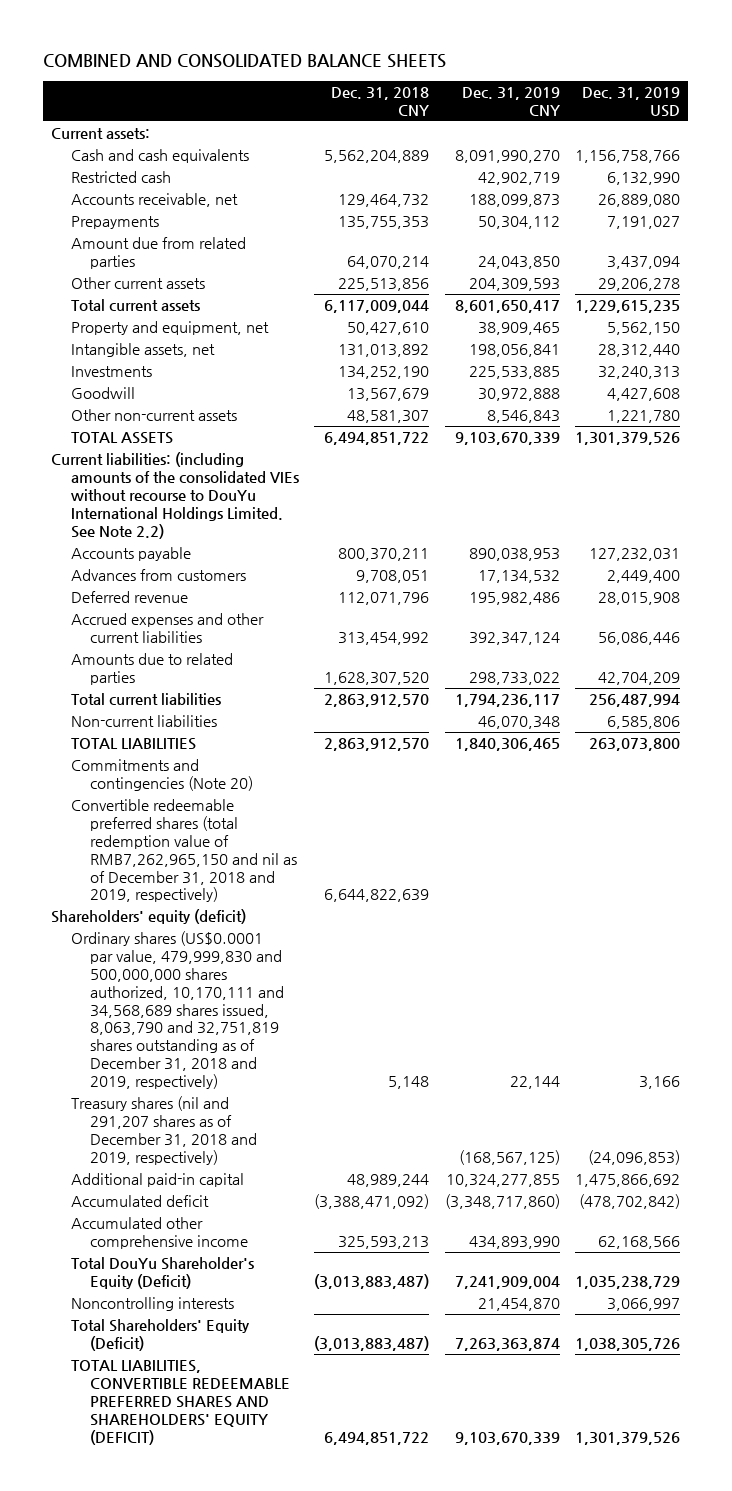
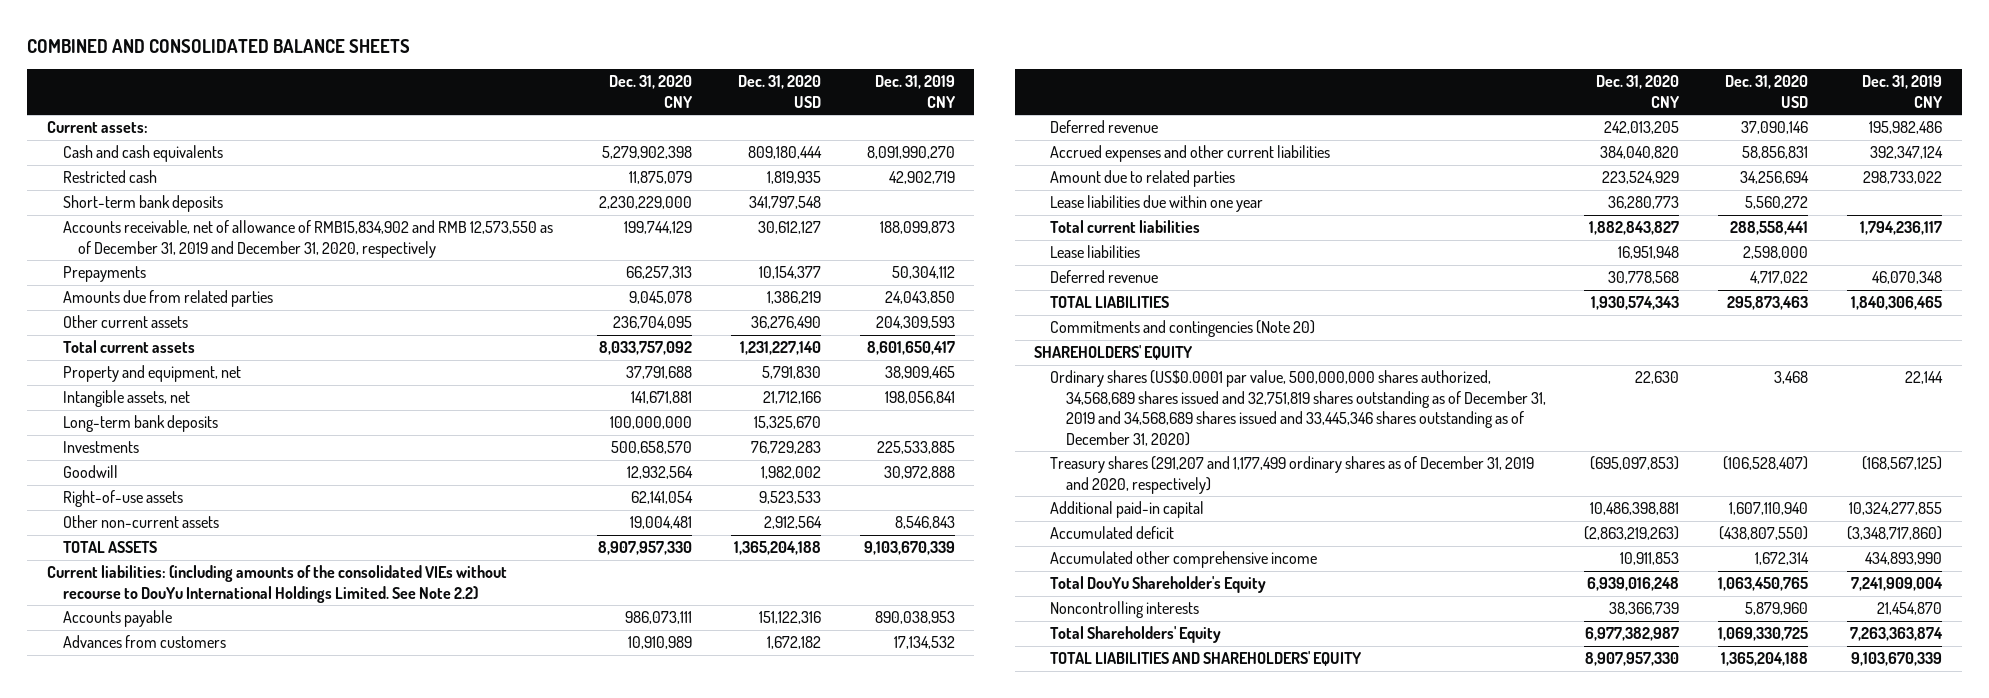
- | Dec. 31, 2018 CNY | Dec. 31, 2019 CNY | Dec. 31, 2019 USD
+ | Dec. 31, 2020 CNY | Dec. 31, 2020 USD | Dec. 31, 2019 CNY
- Accounts receivable, net | 129,464,732 | 188,099,873 | 26,889,080
+ Short-term bank deposits | 2,230,229,000 | 341,797,548 |
+ Accounts receivable, net of allowance of RMB15,834,902 and RMB 12,573,550 as of December 31, 2019 and December 31, 2020, respectively | 199,744,129 | 30,612,127 | 188,099,873
- Amount due from related parties | 64,070,214 | 24,043,850 | 3,437,094
+ Amounts due from related parties | 9,045,078 | 1,386,219 | 24,043,850
+ Long-term bank deposits | 100,000,000 | 15,325,670 |
+ Right-of-use assets | 62,141,054 | 9,523,533 |
- Amounts due to related parties | 1,628,307,520 | 298,733,022 | 42,704,209
+ Amount due to related parties | 223,524,929 | 34,256,694 | 298,733,022
+ Lease liabilities due within one year | 36,280,773 | 5,560,272 |
- Non-current liabilities | | 46,070,348 | 6,585,806
+ Lease liabilities | 16,951,948 | 2,598,000 |
+ Deferred revenue | 30,778,568 | 4,717,022 | 46,070,348
- Convertible redeemable preferred shares (total redemption value of RMB7,262,965,150 and nil as of December 31, 2018 and 2019, respectively) | 6,644,822,639 | |
- Shareholders' equity (deficit)
- Ordinary shares (US$0.0001 par value, 479,999,830 and 500,000,000 shares authorized, 10,170,111 and 34,568,689 shares issued, 8,063,790 and 32,751,819 shares outstanding as of December 31, 2018 and 2019, respectively) | 5,148 | 22,144 | 3,166
- Treasury shares (nil and 291,207 shares as of December 31, 2018 and 2019, respectively) | | (168,567,125) | (24,096,853)
+ SHAREHOLDERS' EQUITY
+ Ordinary shares (US$0.0001 par value, 500,000,000 shares authorized, 34,568,689 shares issued and 32,751,819 shares outstanding as of December 31, 2019 and 34,568,689 shares issued and 33,445,346 shares outstanding as of December 31, 2020) | 22,630 | 3,468 | 22,144
+ Treasury shares (291,207 and 1,177,499 ordinary shares as of December 31, 2019 and 2020, respectively) | (695,097,853) | (106,528,407) | (168,567,125)
- Total DouYu Shareholder's Equity (Deficit) | (3,013,883,487) | 7,241,909,004 | 1,035,238,729
+ Total DouYu Shareholder's Equity | 6,939,016,248 | 1,063,450,765 | 7,241,909,004
- Total Shareholders' Equity (Deficit) | (3,013,883,487) | 7,263,363,874 | 1,038,305,726
- TOTAL LIABILITIES, CONVERTIBLE REDEEMABLE PREFERRED SHARES AND SHAREHOLDERS' EQUITY (DEFICIT) | 6,494,851,722 | 9,103,670,339 | 1,301,379,526
+ Total Shareholders' Equity | 6,977,382,987 | 1,069,330,725 | 7,263,363,874
+ TOTAL LIABILITIES AND SHAREHOLDERS' EQUITY | 8,907,957,330 | 1,365,204,188 | 9,103,670,339

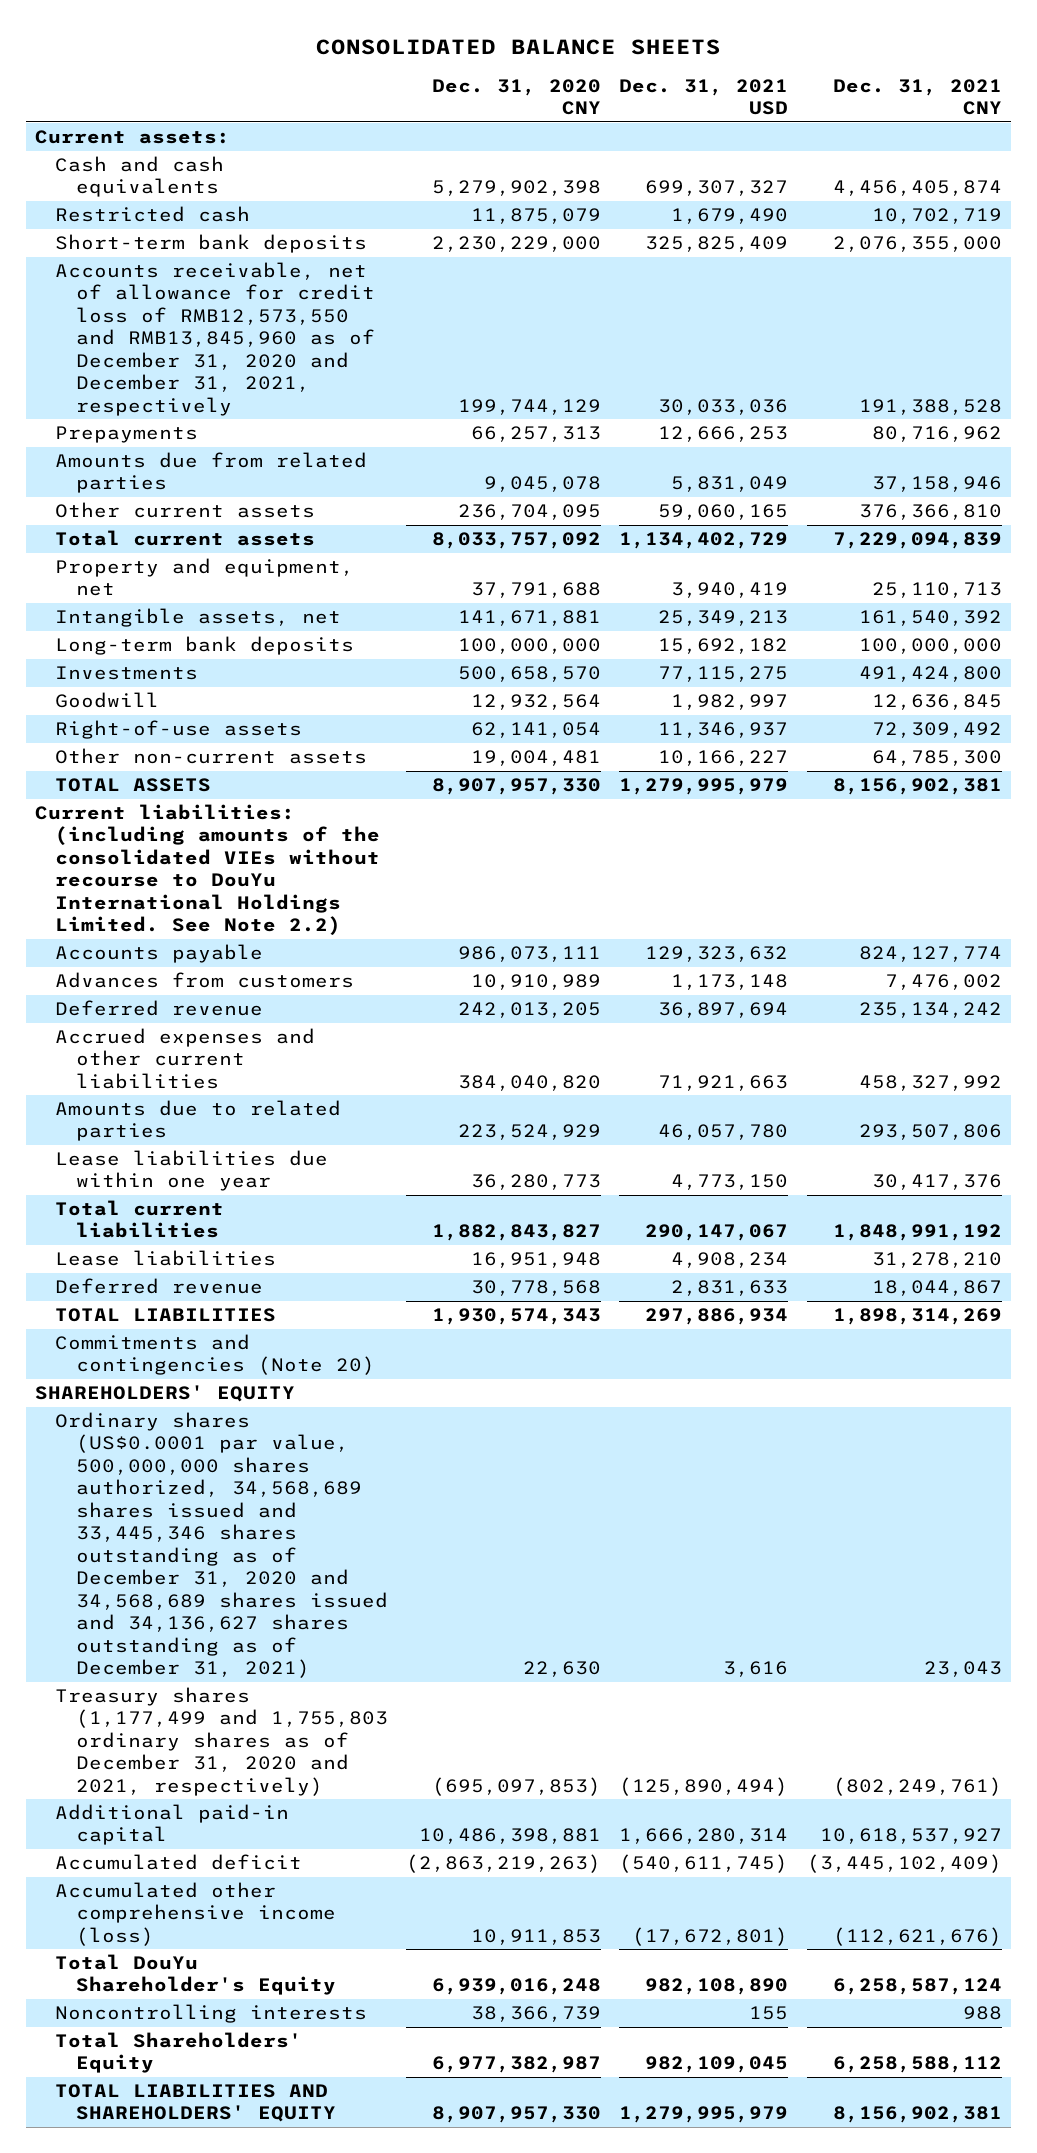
- COMBINED AND CONSOLIDATED BALANCE SHEETS
+ CONSOLIDATED BALANCE SHEETS
- | Dec. 31, 2020 CNY | Dec. 31, 2020 USD | Dec. 31, 2019 CNY
+ | Dec. 31, 2020 CNY | Dec. 31, 2021 USD | Dec. 31, 2021 CNY
- Accounts receivable, net of allowance of RMB15,834,902 and RMB 12,573,550 as of December 31, 2019 and December 31, 2020, respectively | 199,744,129 | 30,612,127 | 188,099,873
+ Accounts receivable, net of allowance for credit loss of RMB12,573,550 and RMB13,845,960 as of December 31, 2020 and December 31, 2021, respectively | 199,744,129 | 30,033,036 | 191,388,528
- Amount due to related parties | 223,524,929 | 34,256,694 | 298,733,022
+ Amounts due to related parties | 223,524,929 | 46,057,780 | 293,507,806
- Ordinary shares (US$0.0001 par value, 500,000,000 shares authorized, 34,568,689 shares issued and 32,751,819 shares outstanding as of December 31, 2019 and 34,568,689 shares issued and 33,445,346 shares outstanding as of December 31, 2020) | 22,630 | 3,468 | 22,144
- Treasury shares (291,207 and 1,177,499 ordinary shares as of December 31, 2019 and 2020, respectively) | (695,097,853) | (106,528,407) | (168,567,125)
+ Ordinary shares (US$0.0001 par value, 500,000,000 shares authorized, 34,568,689 shares issued and 33,445,346 shares outstanding as of December 31, 2020 and 34,568,689 shares issued and 34,136,627 shares outstanding as of December 31, 2021) | 22,630 | 3,616 | 23,043
+ Treasury shares (1,177,499 and 1,755,803 ordinary shares as of December 31, 2020 and 2021, respectively) | (695,097,853) | (125,890,494) | (802,249,761)
- Accumulated other comprehensive income | 10,911,853 | 1,672,314 | 434,893,990
+ Accumulated other comprehensive income (loss) | 10,911,853 | (17,672,801) | (112,621,676)

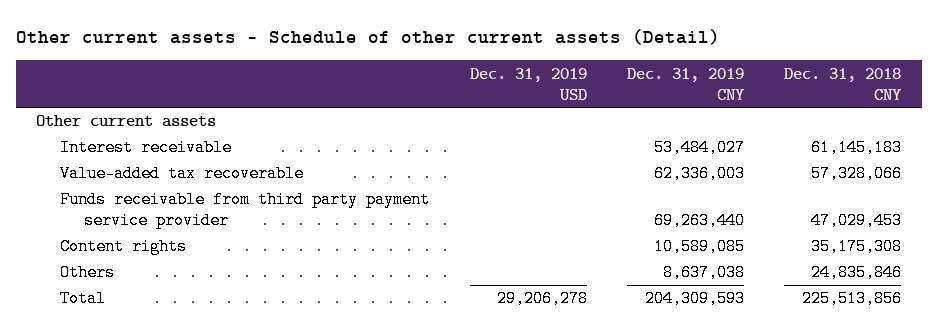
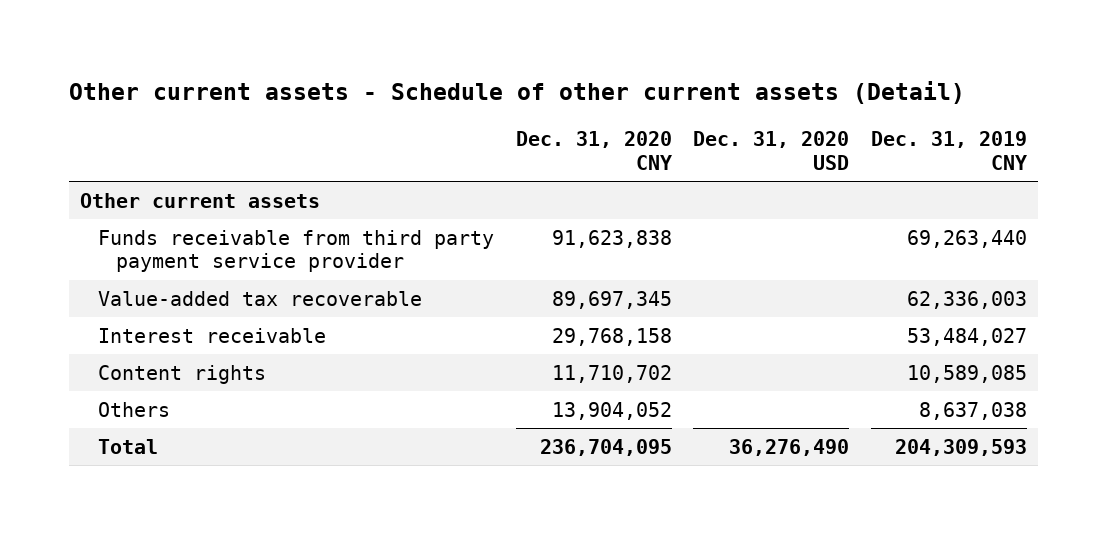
- | Dec. 31, 2019 USD | Dec. 31, 2019 CNY | Dec. 31, 2018 CNY
+ | Dec. 31, 2020 CNY | Dec. 31, 2020 USD | Dec. 31, 2019 CNY
moved down: Value-added tax recoverable | 89,697,345 | | 62,336,003
moved down: Interest receivable | 29,768,158 | | 53,484,027

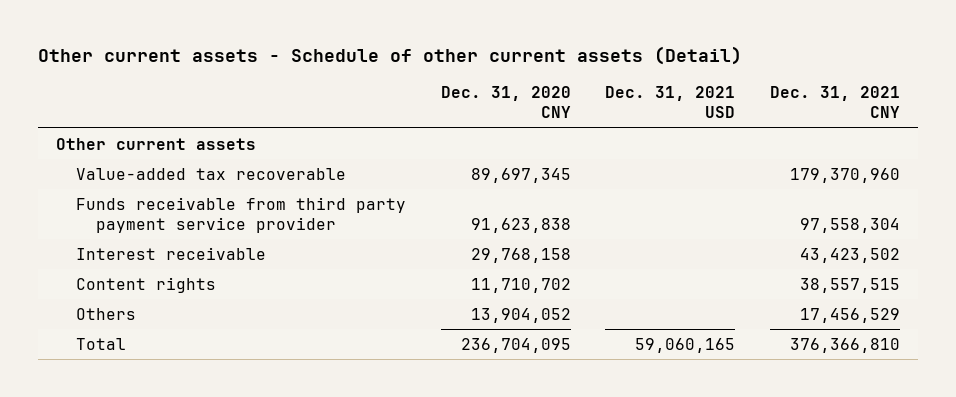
- | Dec. 31, 2020 CNY | Dec. 31, 2020 USD | Dec. 31, 2019 CNY
+ | Dec. 31, 2020 CNY | Dec. 31, 2021 USD | Dec. 31, 2021 CNY
moved down: Funds receivable from third party payment service provider | 91,623,838 | | 97,558,304

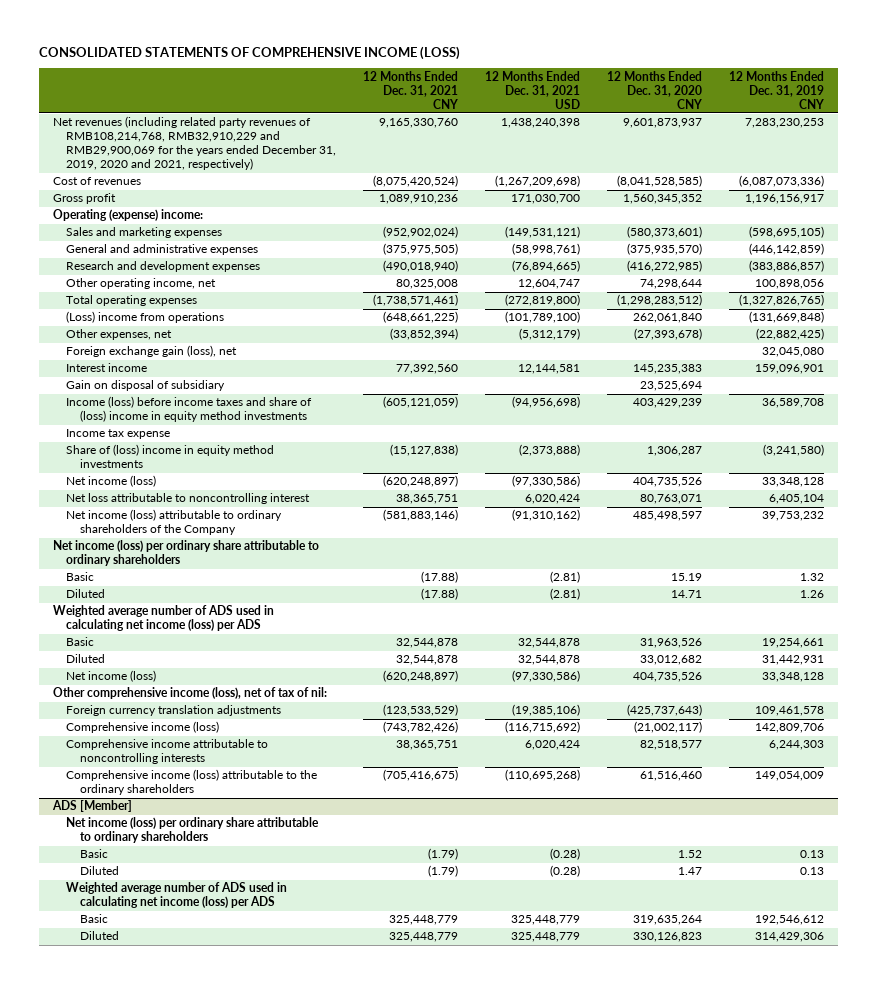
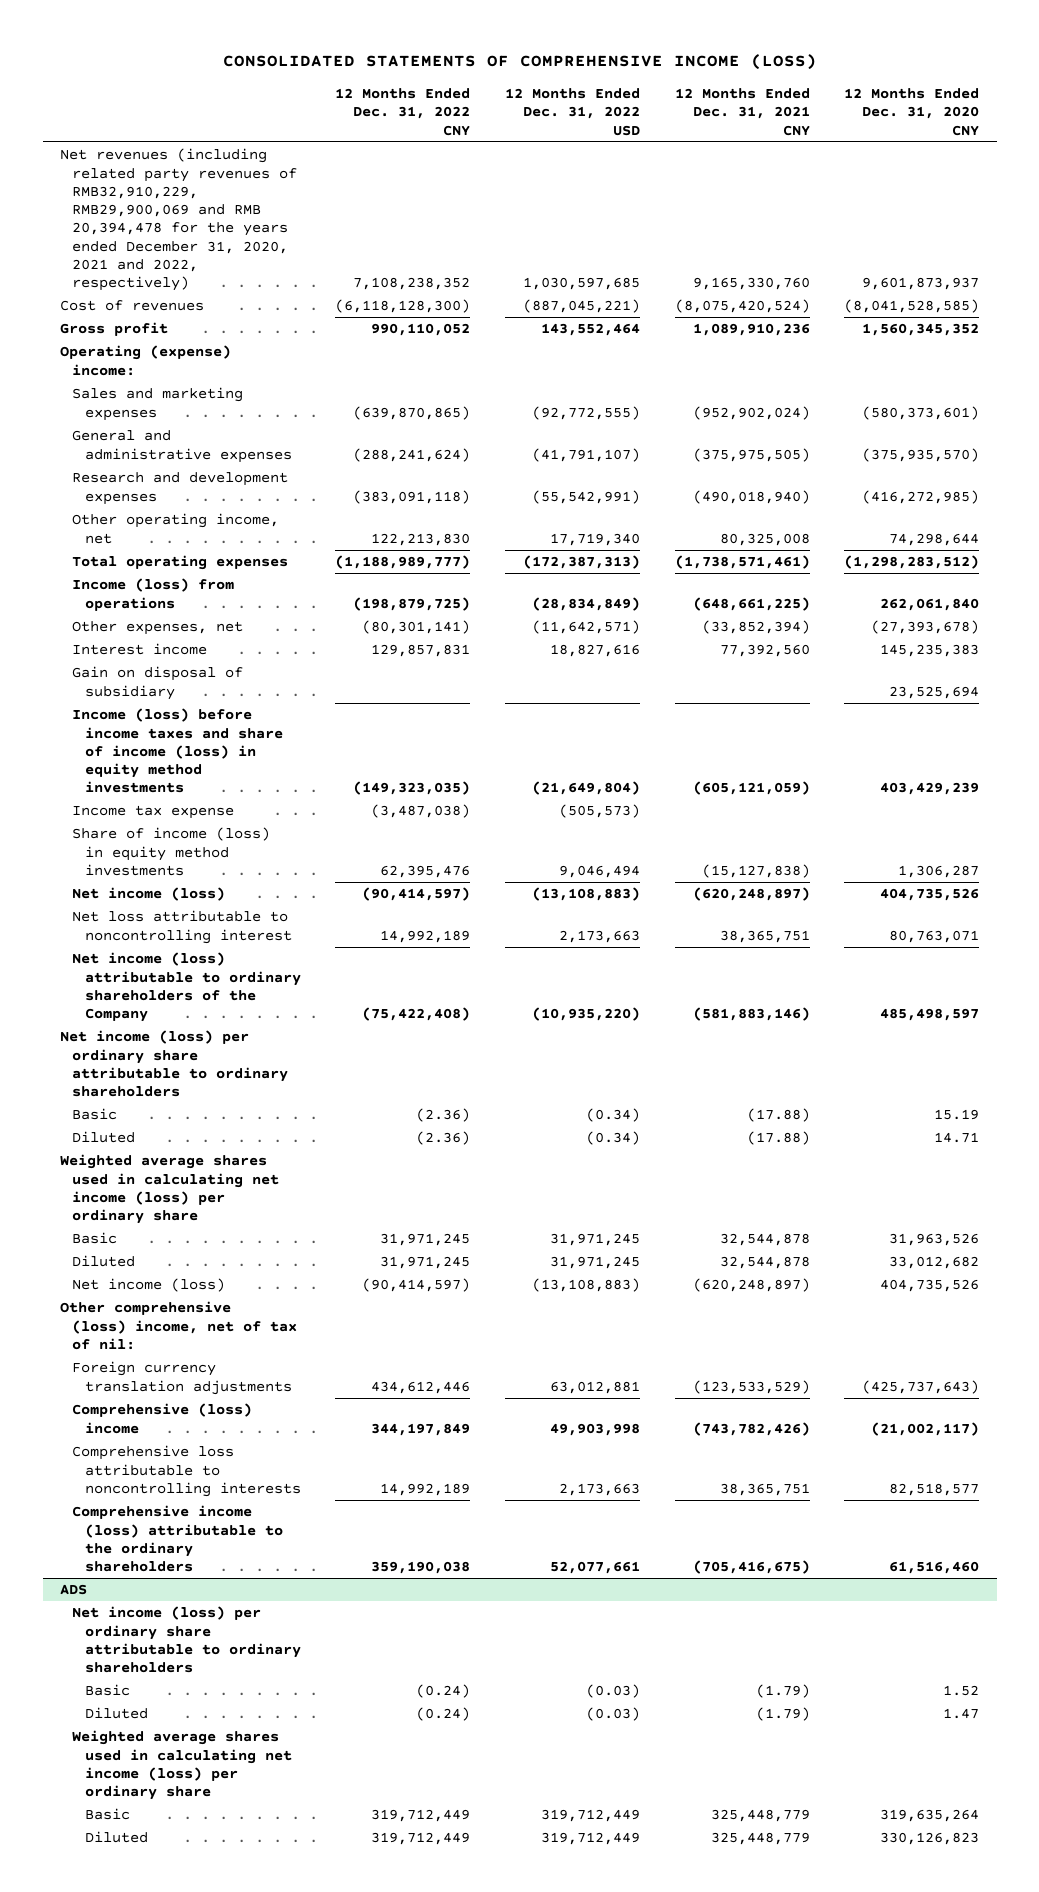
- | 12 Months Ended Dec. 31, 2021 CNY | 12 Months Ended Dec. 31, 2021 USD | 12 Months Ended Dec. 31, 2020 CNY | 12 Months Ended Dec. 31, 2019 CNY
+ | 12 Months Ended Dec. 31, 2022 CNY | 12 Months Ended Dec. 31, 2022 USD | 12 Months Ended Dec. 31, 2021 CNY | 12 Months Ended Dec. 31, 2020 CNY
- Net revenues (including related party revenues of RMB108,214,768, RMB32,910,229 and RMB29,900,069 for the years ended December 31, 2019, 2020 and 2021, respectively) | 9,165,330,760 | 1,438,240,398 | 9,601,873,937 | 7,283,230,253
+ Net revenues (including related party revenues of RMB32,910,229, RMB29,900,069 and RMB 20,394,478 for the years ended December 31, 2020, 2021 and 2022, respectively) | 7,108,238,352 | 1,030,597,685 | 9,165,330,760 | 9,601,873,937
- (Loss) income from operations | (648,661,225) | (101,789,100) | 262,061,840 | (131,669,848)
+ Income (loss) from operations | (198,879,725) | (28,834,849) | (648,661,225) | 262,061,840
- Foreign exchange gain (loss), net | | | | 32,045,080
- Income (loss) before income taxes and share of (loss) income in equity method investments | (605,121,059) | (94,956,698) | 403,429,239 | 36,589,708
+ Income (loss) before income taxes and share of income (loss) in equity method investments | (149,323,035) | (21,649,804) | (605,121,059) | 403,429,239
- Share of (loss) income in equity method investments | (15,127,838) | (2,373,888) | 1,306,287 | (3,241,580)
+ Share of income (loss) in equity method investments | 62,395,476 | 9,046,494 | (15,127,838) | 1,306,287
- Weighted average number of ADS used in calculating net income (loss) per ADS
+ Weighted average shares used in calculating net income (loss) per ordinary share
- Other comprehensive income (loss), net of tax of nil:
+ Other comprehensive (loss) income, net of tax of nil:
- Comprehensive income (loss) | (743,782,426) | (116,715,692) | (21,002,117) | 142,809,706
- Comprehensive income attributable to noncontrolling interests | 38,365,751 | 6,020,424 | 82,518,577 | 6,244,303
+ Comprehensive (loss) income | 344,197,849 | 49,903,998 | (743,782,426) | (21,002,117)
+ Comprehensive loss attributable to noncontrolling interests | 14,992,189 | 2,173,663 | 38,365,751 | 82,518,577
- ADS [Member]
+ ADS
- Weighted average number of ADS used in calculating net income (loss) per ADS
+ Weighted average shares used in calculating net income (loss) per ordinary share

